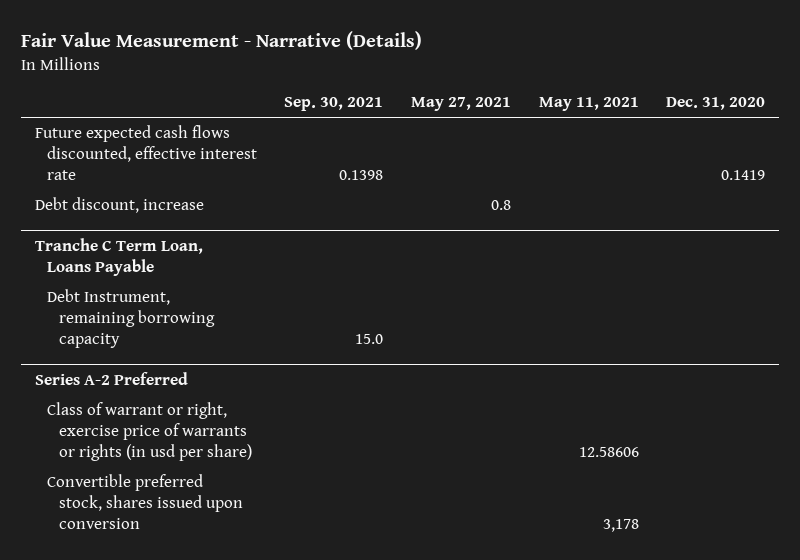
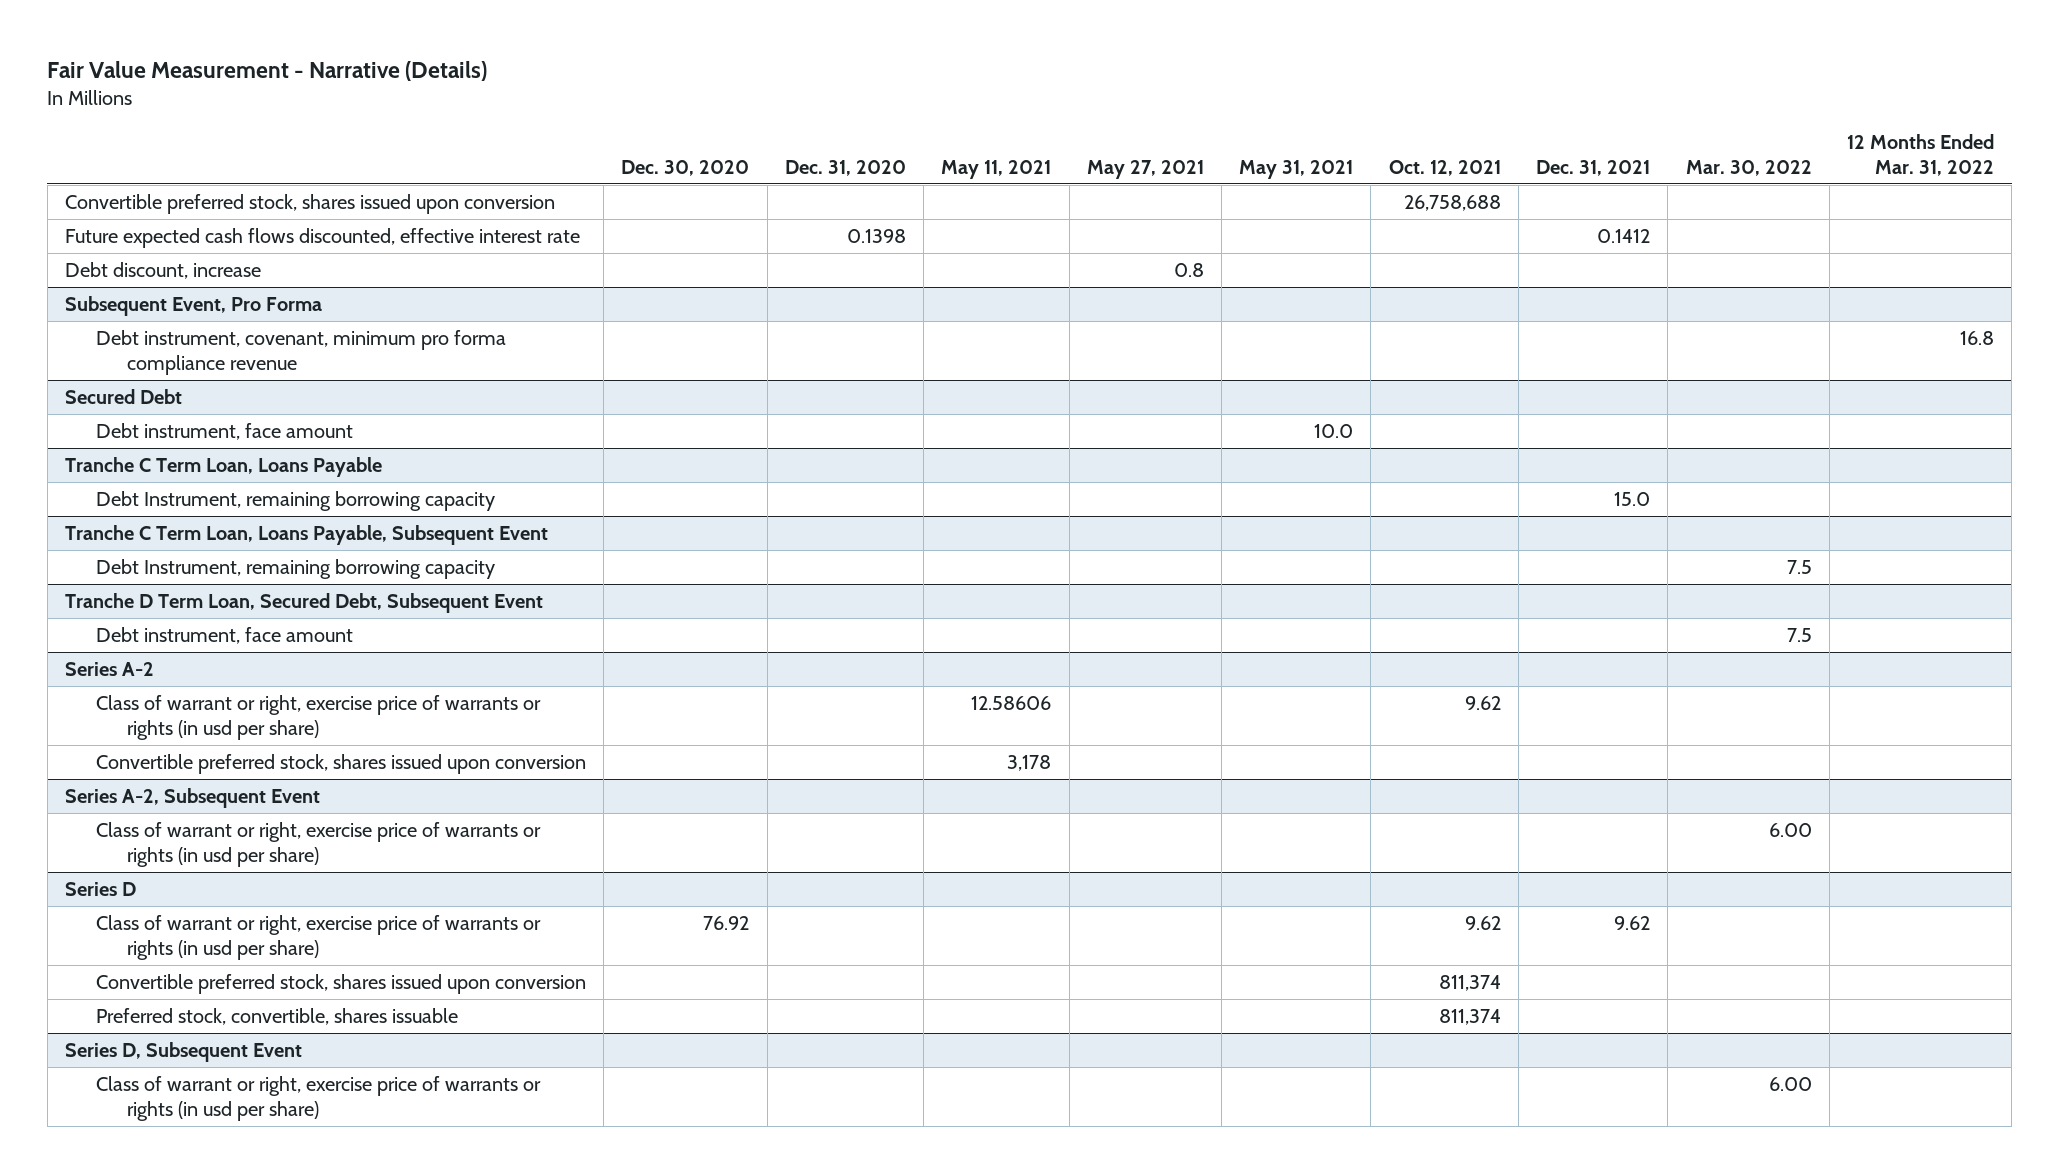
- | Sep. 30, 2021 | May 27, 2021 | May 11, 2021 | Dec. 31, 2020
+ | Dec. 30, 2020 | Dec. 31, 2020 | May 11, 2021 | May 27, 2021 | May 31, 2021 | Oct. 12, 2021 | Dec. 31, 2021 | Mar. 30, 2022 | 12 Months Ended Mar. 31, 2022
- Future expected cash flows discounted, effective interest rate | 0.1398 | | | 0.1419
+ Convertible preferred stock, shares issued upon conversion | | | | | | 26,758,688 | | |
+ Future expected cash flows discounted, effective interest rate | | 0.1398 | | | | | 0.1412 | |
+ Subsequent Event, Pro Forma
+ Debt instrument, covenant, minimum pro forma compliance revenue | | | | | | | | | 16.8
+ Secured Debt
+ Debt instrument, face amount | | | | | 10.0 | | | |
- Series A-2 Preferred
+ Tranche C Term Loan, Loans Payable, Subsequent Event
+ Debt Instrument, remaining borrowing capacity | | | | | | | | 7.5 |
+ Tranche D Term Loan, Secured Debt, Subsequent Event
+ Debt instrument, face amount | | | | | | | | 7.5 |
+ Series A-2
+ Series A-2, Subsequent Event
+ Class of warrant or right, exercise price of warrants or rights (in usd per share) | | | | | | | | 6.00 |
+ Series D
+ Class of warrant or right, exercise price of warrants or rights (in usd per share) | 76.92 | | | | | 9.62 | 9.62 | |
+ Convertible preferred stock, shares issued upon conversion | | | | | | 811,374 | | |
+ Preferred stock, convertible, shares issuable | | | | | | 811,374 | | |
+ Series D, Subsequent Event
+ Class of warrant or right, exercise price of warrants or rights (in usd per share) | | | | | | | | 6.00 |

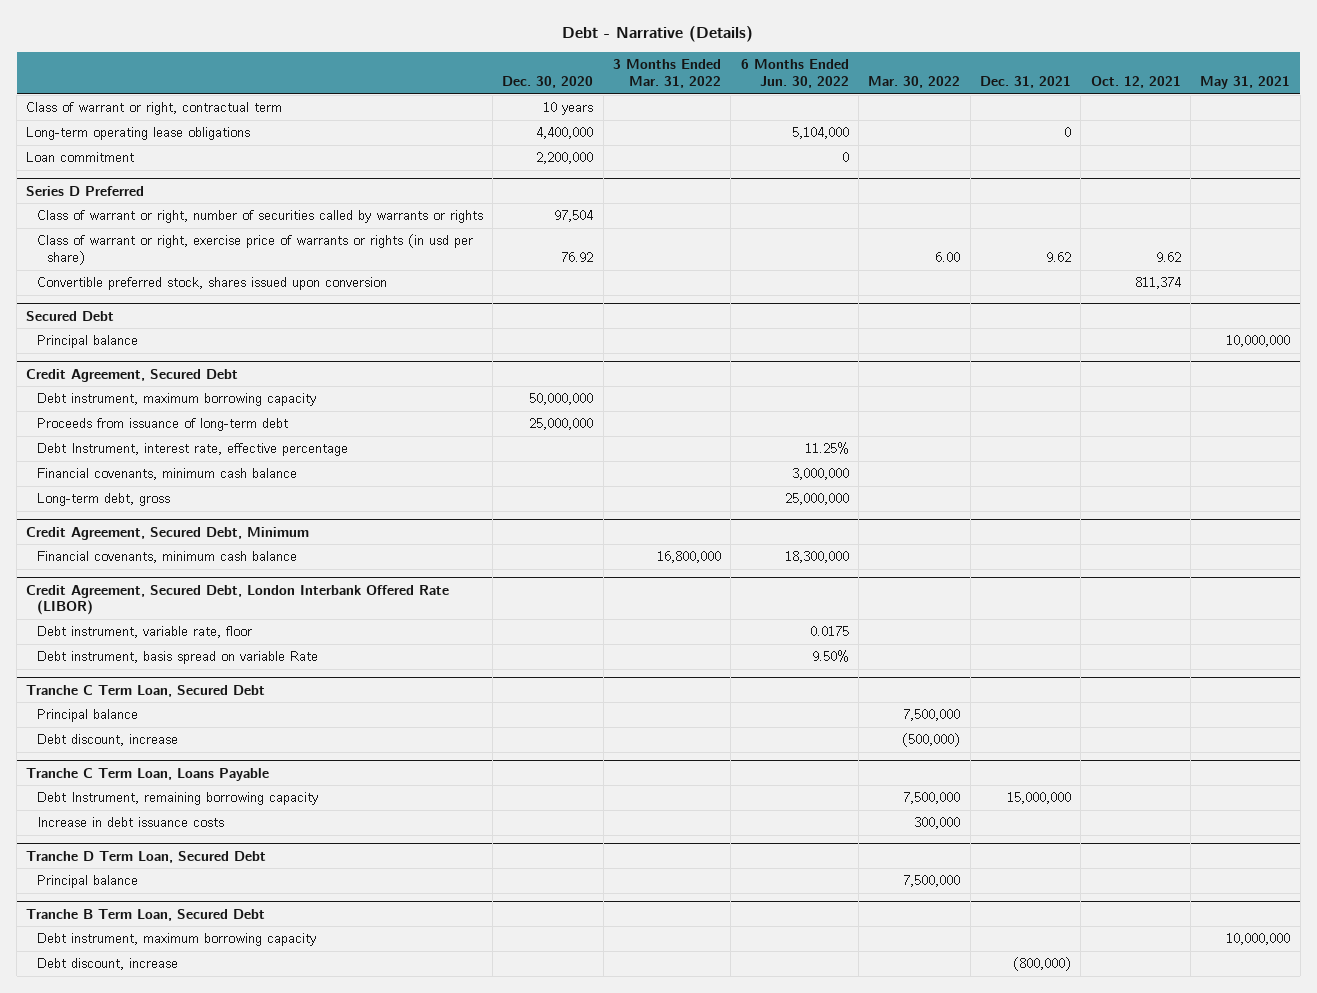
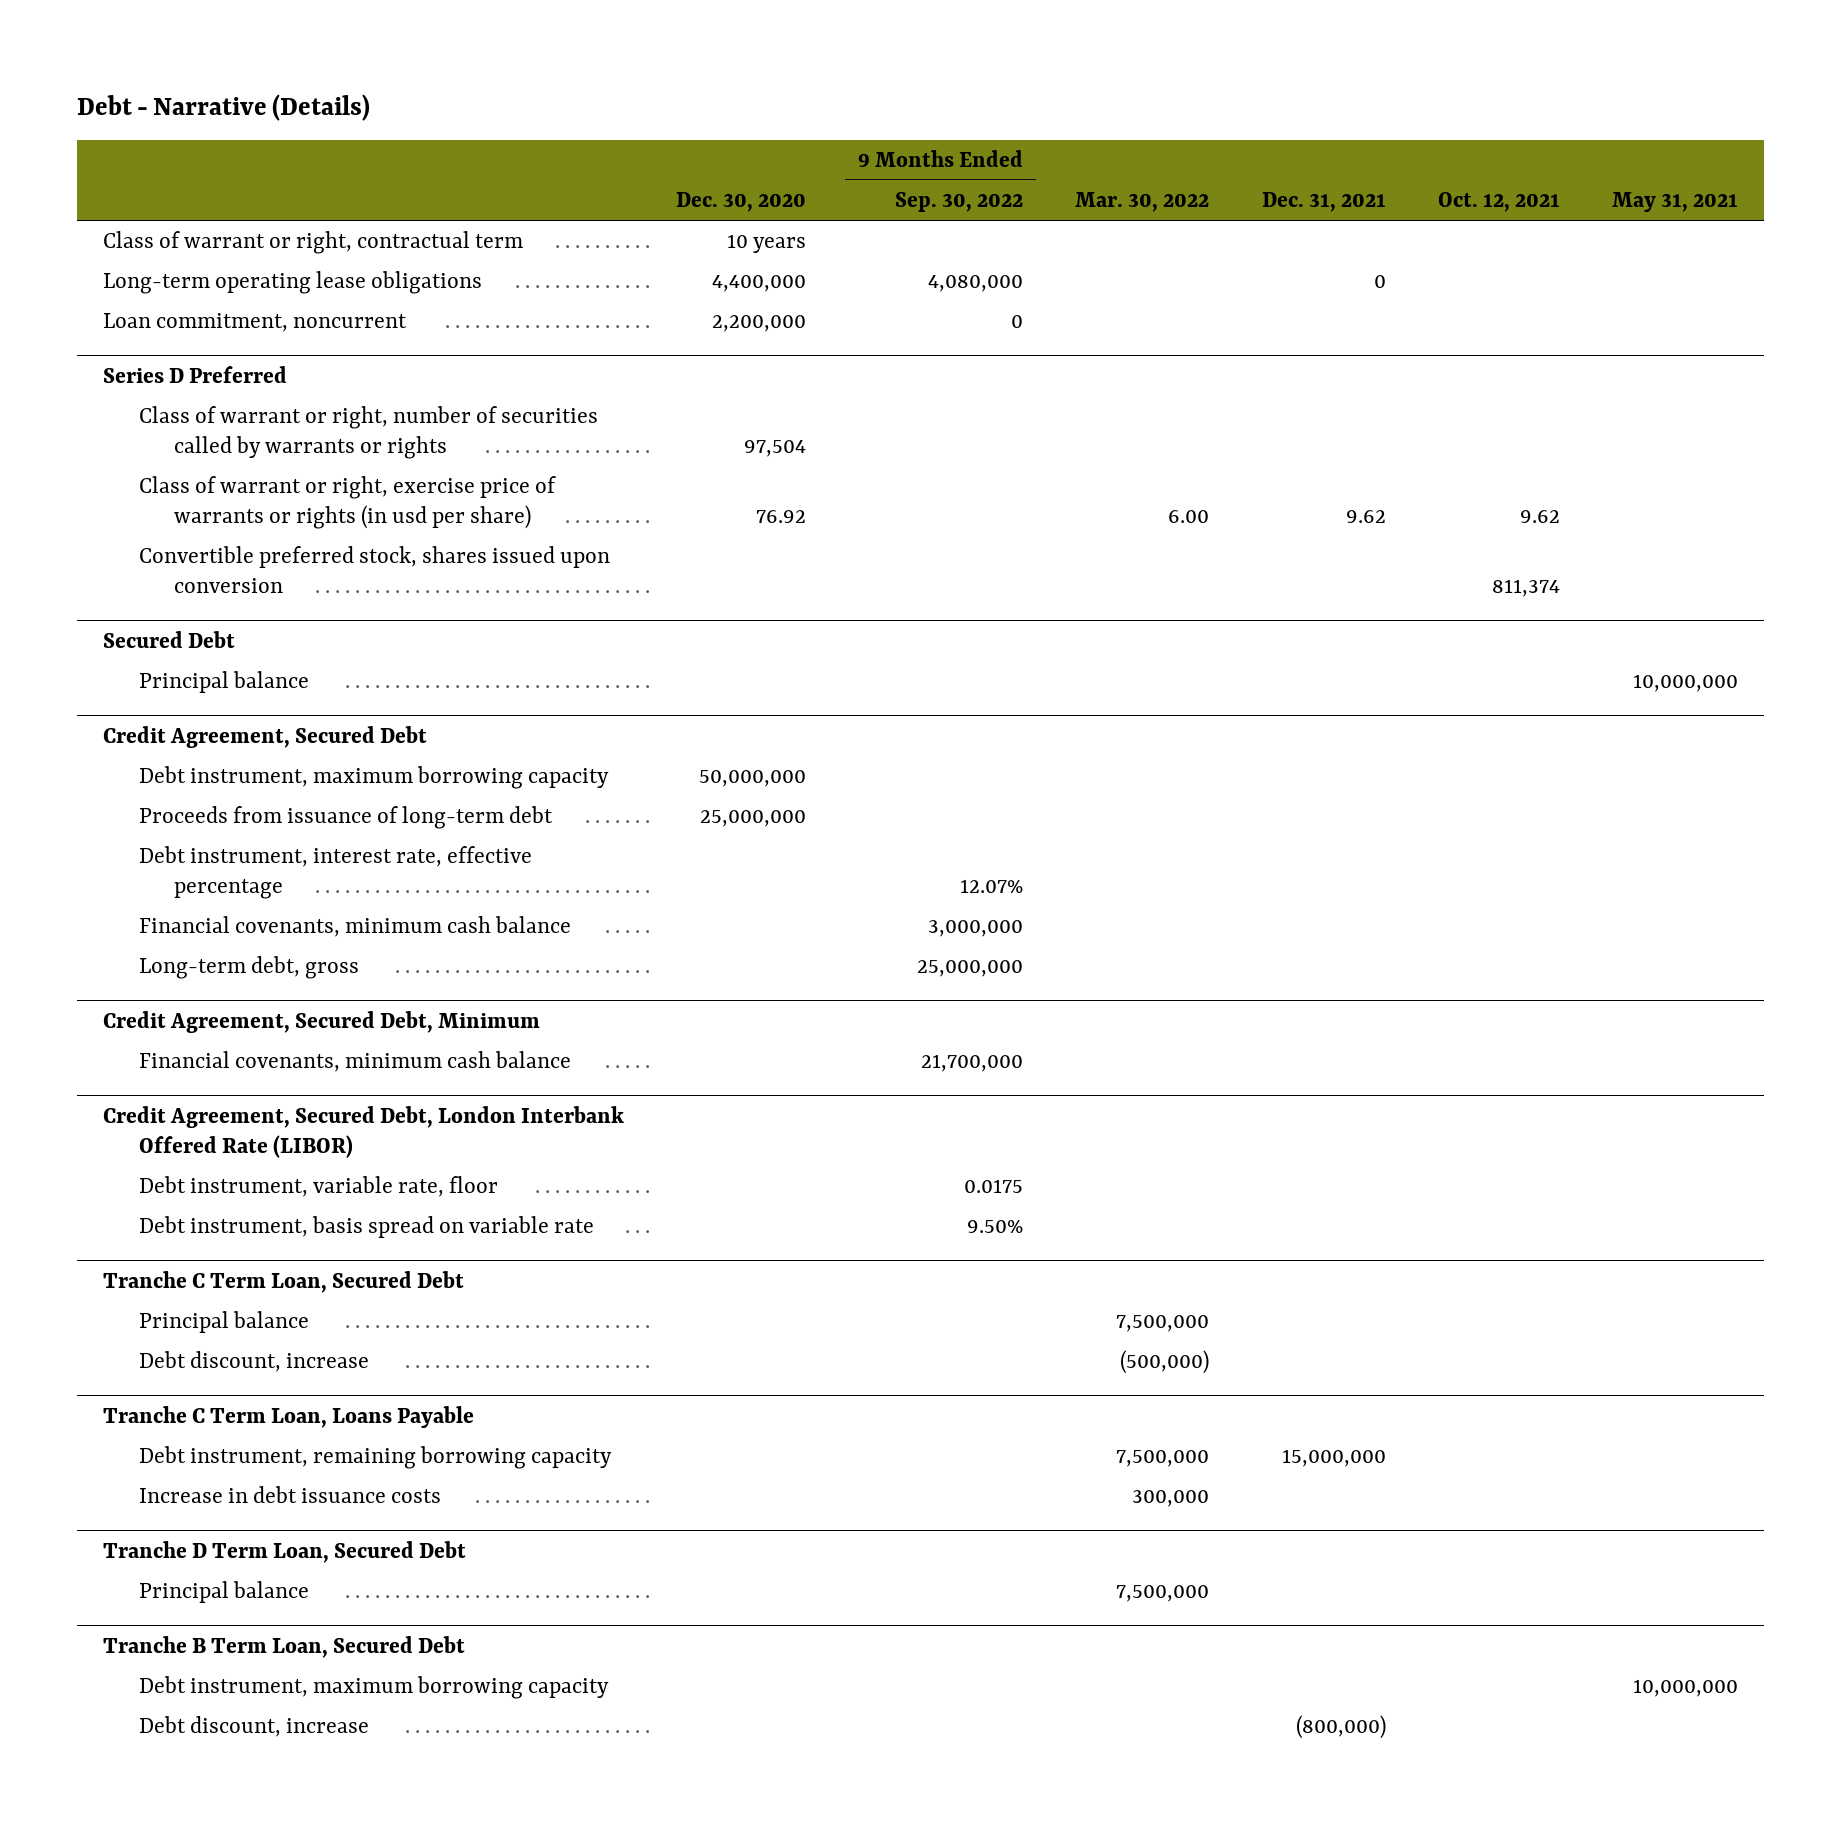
- | Dec. 30, 2020 | 3 Months Ended Mar. 31, 2022 | 6 Months Ended Jun. 30, 2022 | Mar. 30, 2022 | Dec. 31, 2021 | Oct. 12, 2021 | May 31, 2021
+ | Dec. 30, 2020 | 9 Months Ended Sep. 30, 2022 | Mar. 30, 2022 | Dec. 31, 2021 | Oct. 12, 2021 | May 31, 2021
- Loan commitment | 2,200,000 | | 0 | | | |
+ Loan commitment, noncurrent | 2,200,000 | 0 | | | |
@ Credit Agreement, Secured Debt
- Debt Instrument, interest rate, effective percentage | | | 11.25% | | | |
+ Debt instrument, interest rate, effective percentage | | 12.07% | | | |
@ Credit Agreement, Secured Debt, London Interbank Offered Rate (LIBOR)
- Debt instrument, basis spread on variable Rate | | | 9.50% | | | |
+ Debt instrument, basis spread on variable rate | | 9.50% | | | |
@ Tranche C Term Loan, Loans Payable
- Debt Instrument, remaining borrowing capacity | | | | 7,500,000 | 15,000,000 | |
+ Debt instrument, remaining borrowing capacity | | | 7,500,000 | 15,000,000 | |

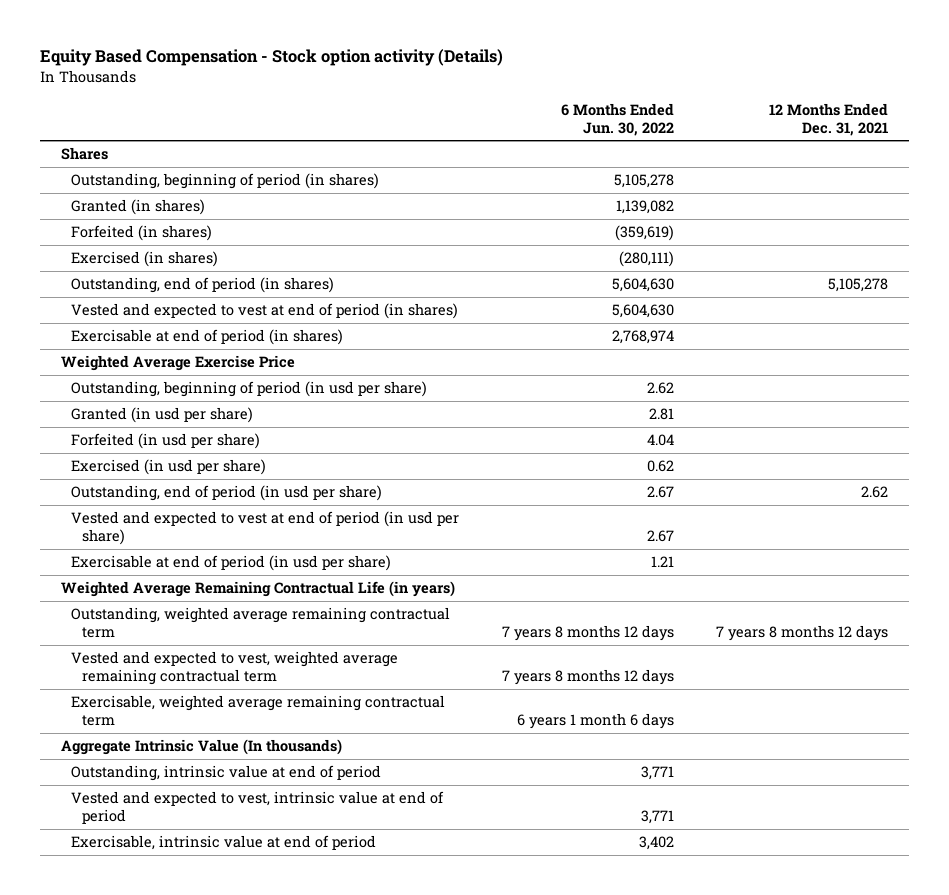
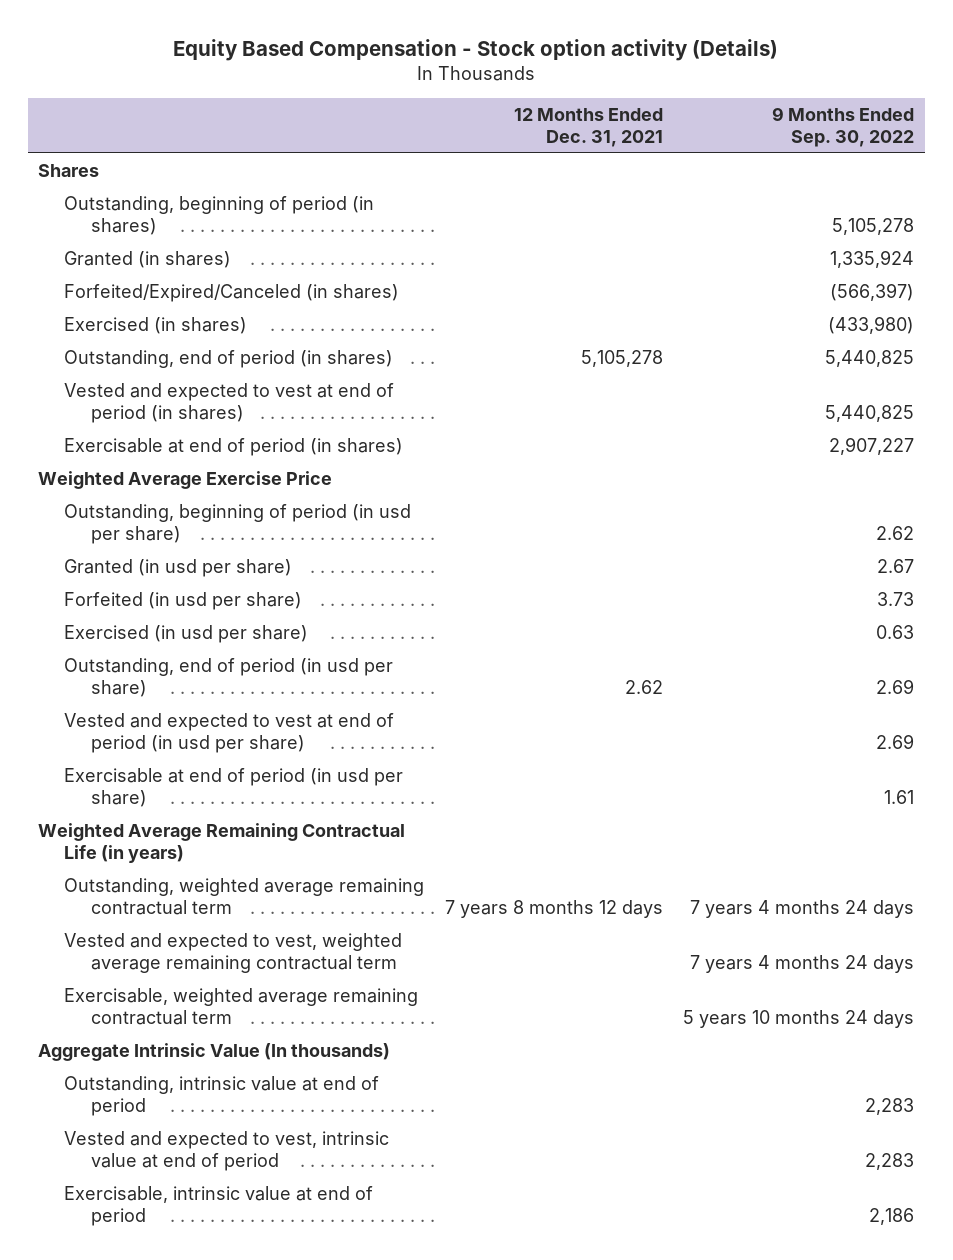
- | 6 Months Ended Jun. 30, 2022 | 12 Months Ended Dec. 31, 2021
+ | 12 Months Ended Dec. 31, 2021 | 9 Months Ended Sep. 30, 2022
- Forfeited (in shares) | (359,619) |
+ Forfeited/Expired/Canceled (in shares) | | (566,397)

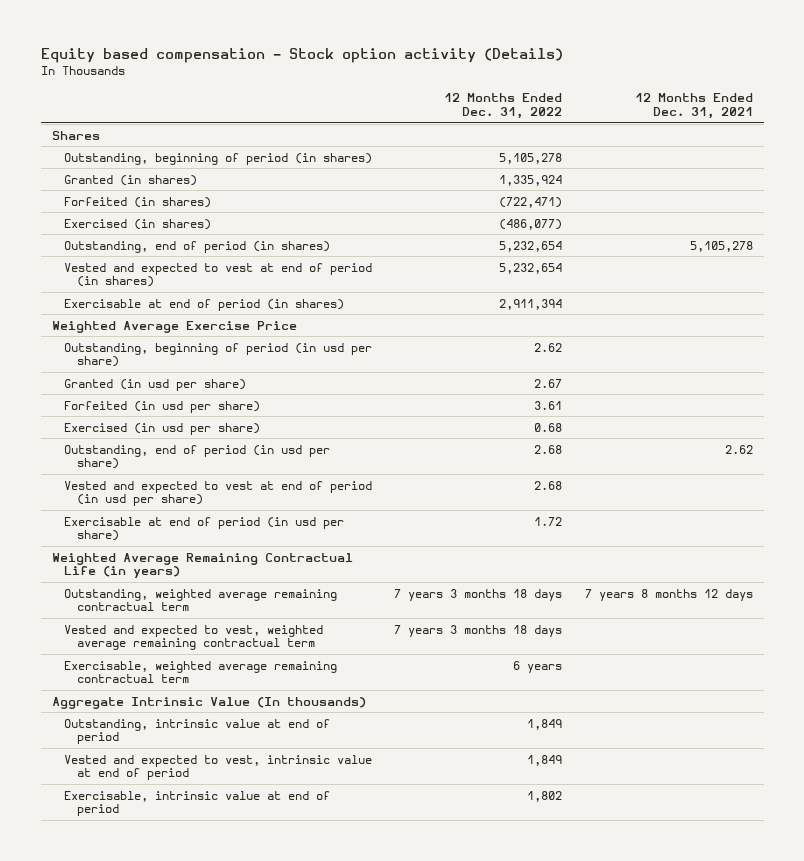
- Equity Based Compensation - Stock option activity (Details)
+ Equity based compensation - Stock option activity (Details)
- | 12 Months Ended Dec. 31, 2021 | 9 Months Ended Sep. 30, 2022
+ | 12 Months Ended Dec. 31, 2022 | 12 Months Ended Dec. 31, 2021
- Forfeited/Expired/Canceled (in shares) | | (566,397)
+ Forfeited (in shares) | (722,471) |

